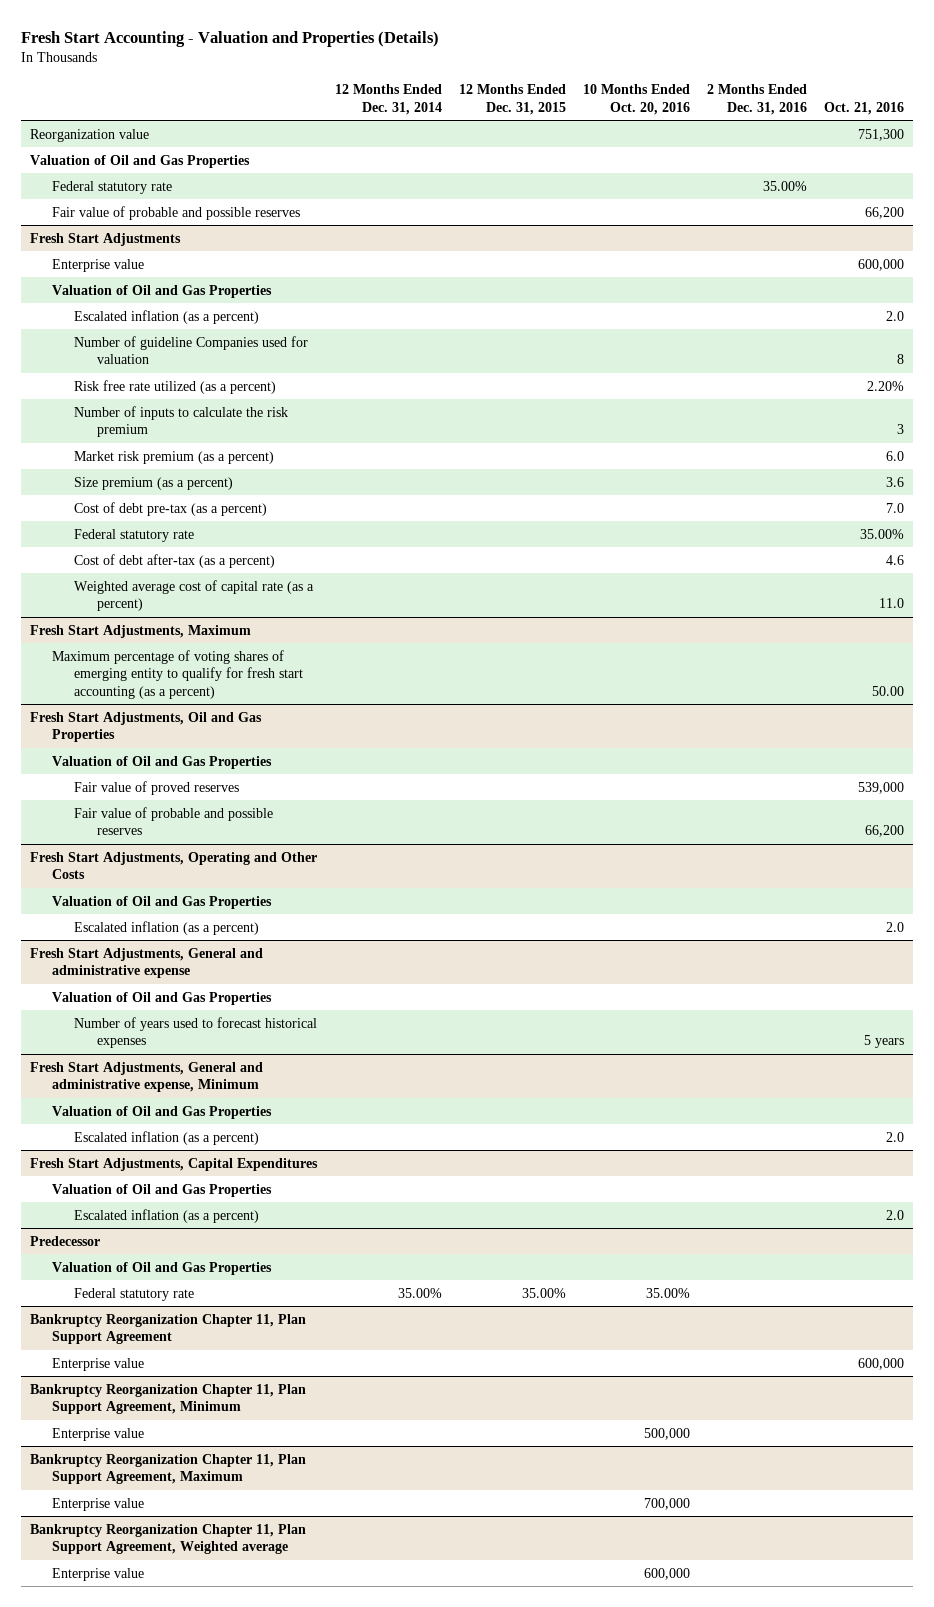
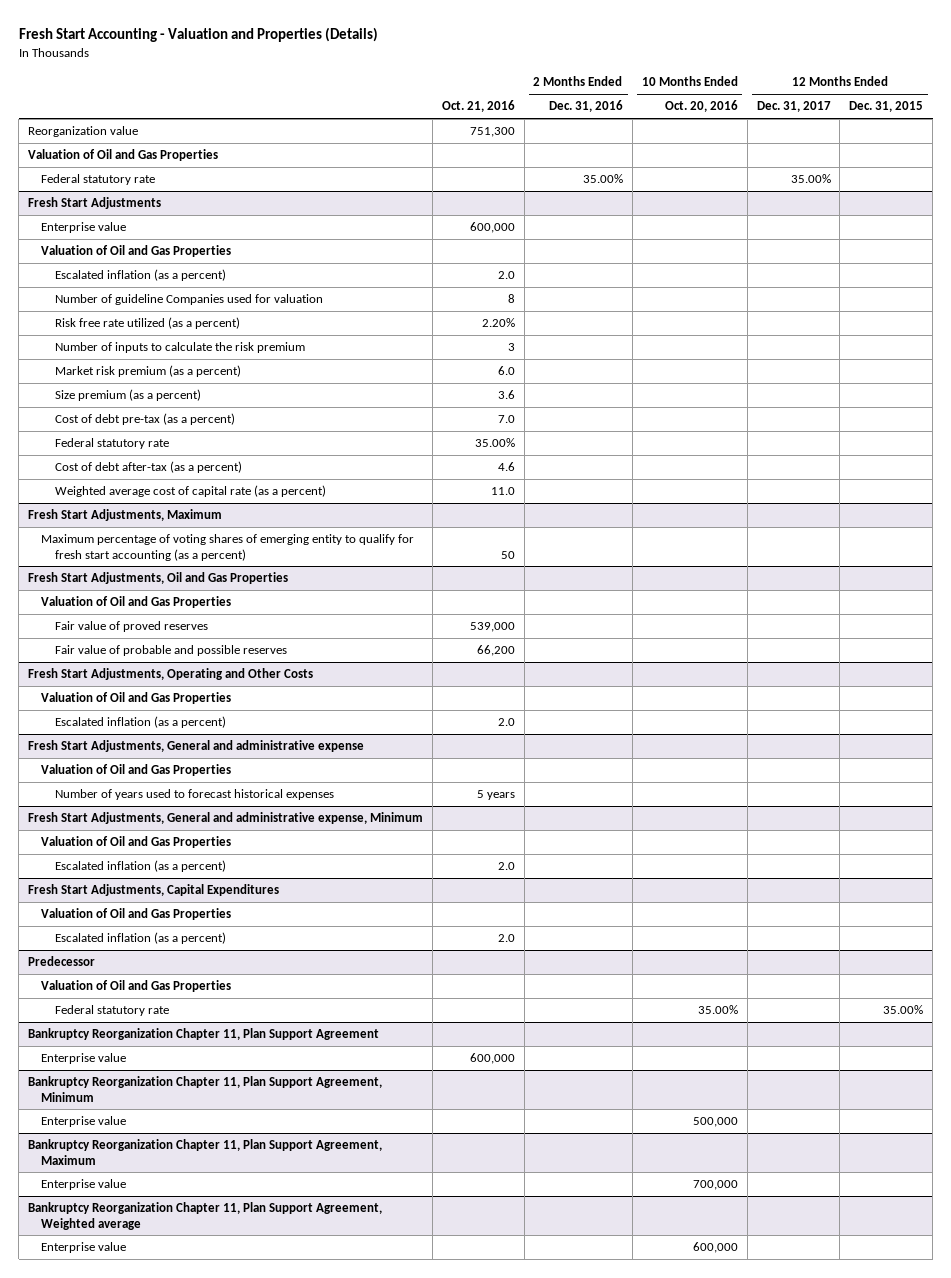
- | 12 Months Ended Dec. 31, 2014 | 12 Months Ended Dec. 31, 2015 | 10 Months Ended Oct. 20, 2016 | 2 Months Ended Dec. 31, 2016 | Oct. 21, 2016
+ | Oct. 21, 2016 | 2 Months Ended Dec. 31, 2016 | 10 Months Ended Oct. 20, 2016 | 12 Months Ended Dec. 31, 2017 | 12 Months Ended Dec. 31, 2015
- Fair value of probable and possible reserves | | | | | 66,200
@ Fresh Start Adjustments, Maximum
- Maximum percentage of voting shares of emerging entity to qualify for fresh start accounting (as a percent) | | | | | 50.00
+ Maximum percentage of voting shares of emerging entity to qualify for fresh start accounting (as a percent) | 50 | | | |

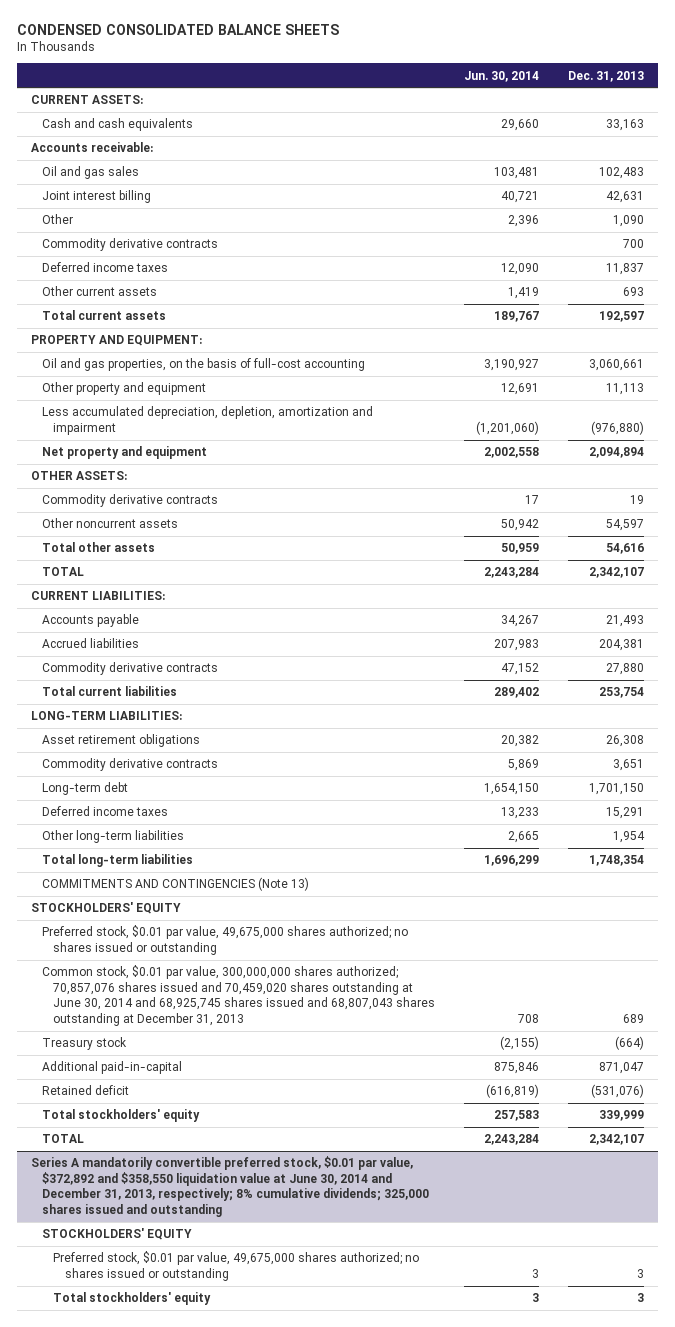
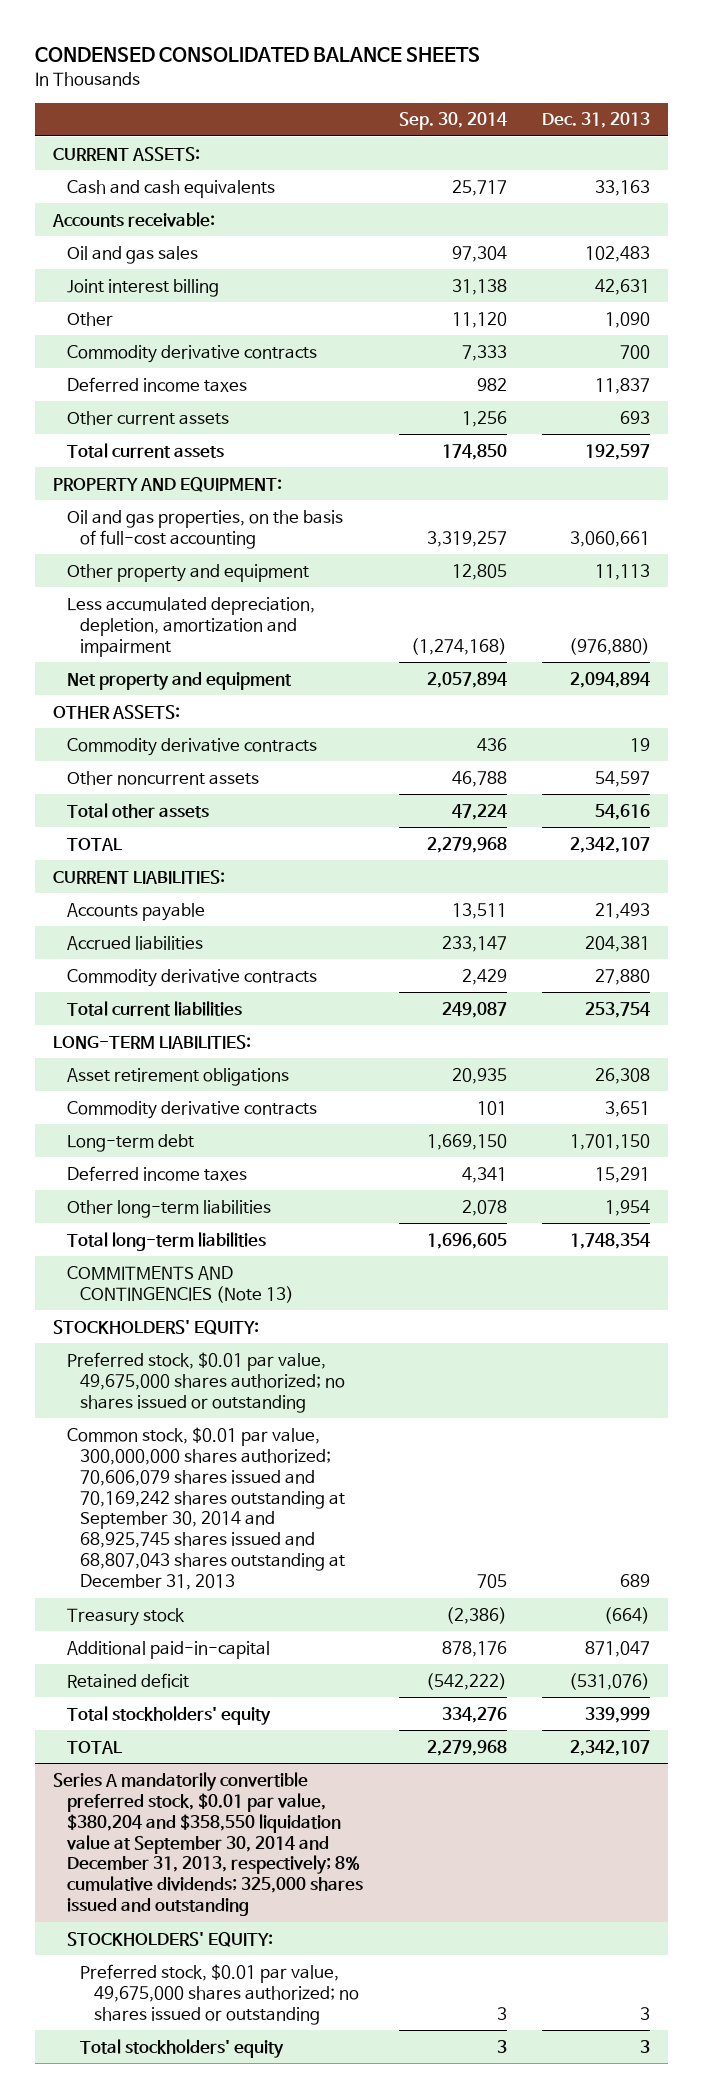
- | Jun. 30, 2014 | Dec. 31, 2013
+ | Sep. 30, 2014 | Dec. 31, 2013
- STOCKHOLDERS' EQUITY
+ STOCKHOLDERS' EQUITY:
- Common stock, $0.01 par value, 300,000,000 shares authorized; 70,857,076 shares issued and 70,459,020 shares outstanding at June 30, 2014 and 68,925,745 shares issued and 68,807,043 shares outstanding at December 31, 2013 | 708 | 689
+ Common stock, $0.01 par value, 300,000,000 shares authorized; 70,606,079 shares issued and 70,169,242 shares outstanding at September 30, 2014 and 68,925,745 shares issued and 68,807,043 shares outstanding at December 31, 2013 | 705 | 689
- Series A mandatorily convertible preferred stock, $0.01 par value, $372,892 and $358,550 liquidation value at June 30, 2014 and December 31, 2013, respectively; 8% cumulative dividends; 325,000 shares issued and outstanding
- STOCKHOLDERS' EQUITY
+ Series A mandatorily convertible preferred stock, $0.01 par value, $380,204 and $358,550 liquidation value at September 30, 2014 and December 31, 2013, respectively; 8% cumulative dividends; 325,000 shares issued and outstanding
+ STOCKHOLDERS' EQUITY:

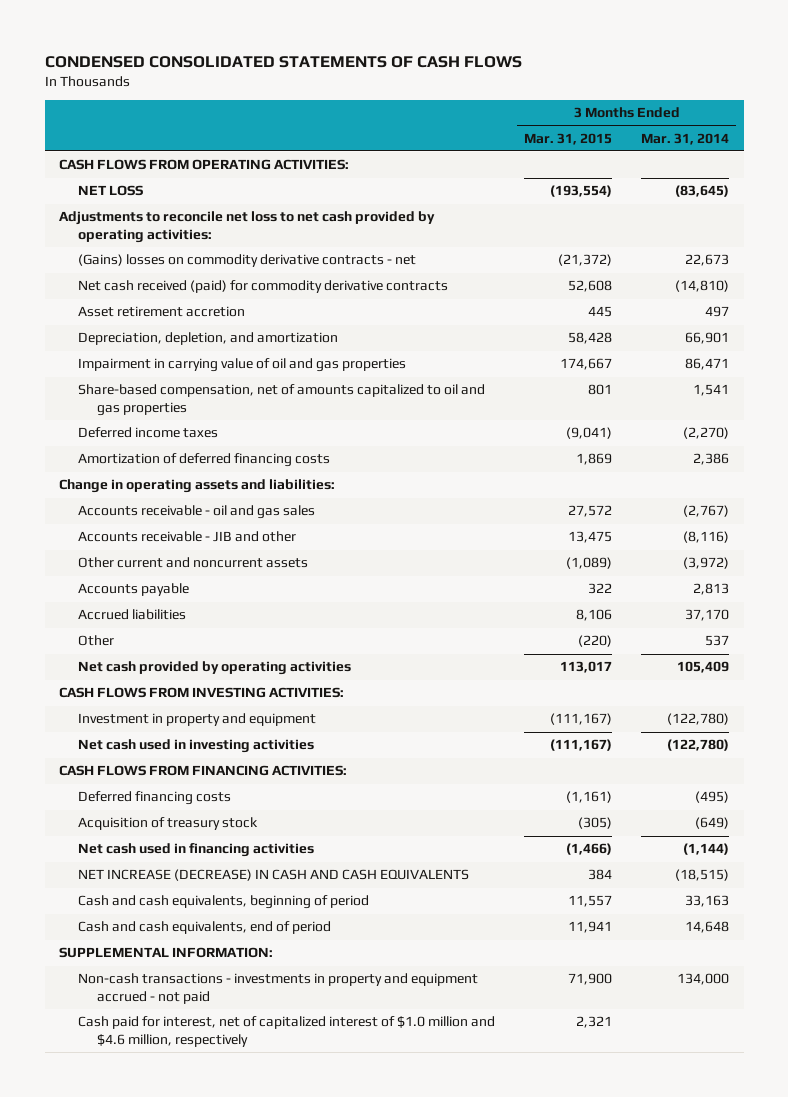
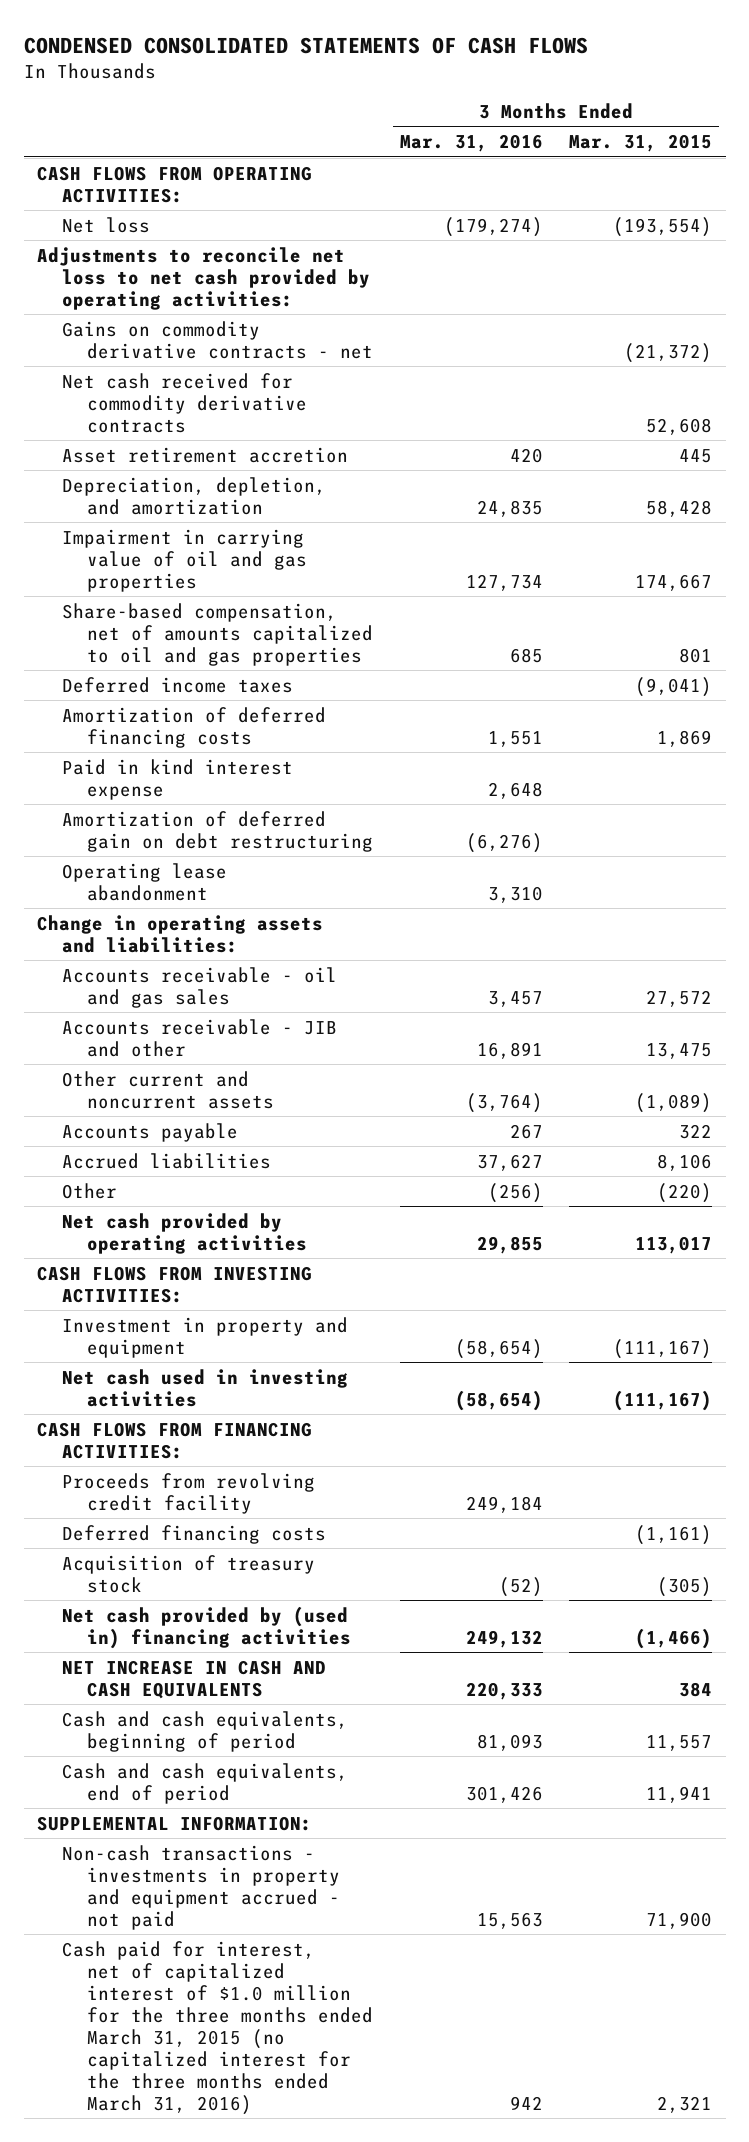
- | 3 Months Ended Mar. 31, 2015 | 3 Months Ended Mar. 31, 2014
+ | 3 Months Ended Mar. 31, 2016 | 3 Months Ended Mar. 31, 2015
- NET LOSS | (193,554) | (83,645)
+ Net loss | (179,274) | (193,554)
- (Gains) losses on commodity derivative contracts - net | (21,372) | 22,673
- Net cash received (paid) for commodity derivative contracts | 52,608 | (14,810)
+ Gains on commodity derivative contracts - net | | (21,372)
+ Net cash received for commodity derivative contracts | | 52,608
+ Paid in kind interest expense | 2,648 |
+ Amortization of deferred gain on debt restructuring | (6,276) |
+ Operating lease abandonment | 3,310 |
+ Proceeds from revolving credit facility | 249,184 |
- Net cash used in financing activities | (1,466) | (1,144)
- NET INCREASE (DECREASE) IN CASH AND CASH EQUIVALENTS | 384 | (18,515)
+ Net cash provided by (used in) financing activities | 249,132 | (1,466)
+ NET INCREASE IN CASH AND CASH EQUIVALENTS | 220,333 | 384
- Cash paid for interest, net of capitalized interest of $1.0 million and $4.6 million, respectively | 2,321 |
+ Cash paid for interest, net of capitalized interest of $1.0 million for the three months ended March 31, 2015 (no capitalized interest for the three months ended March 31, 2016) | 942 | 2,321

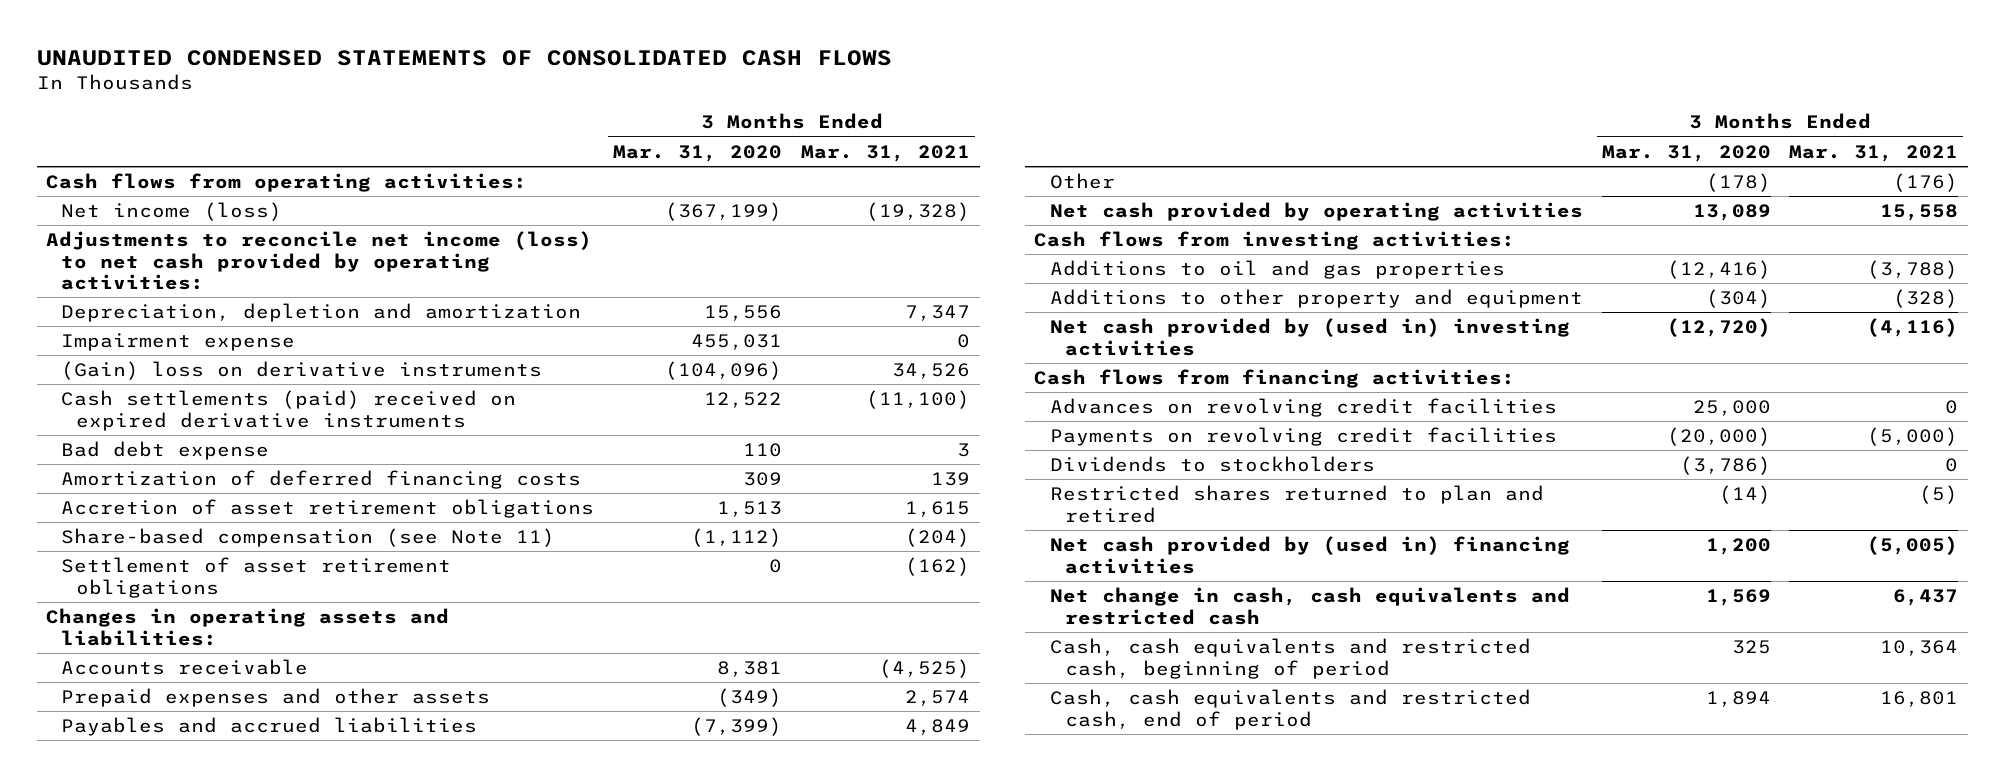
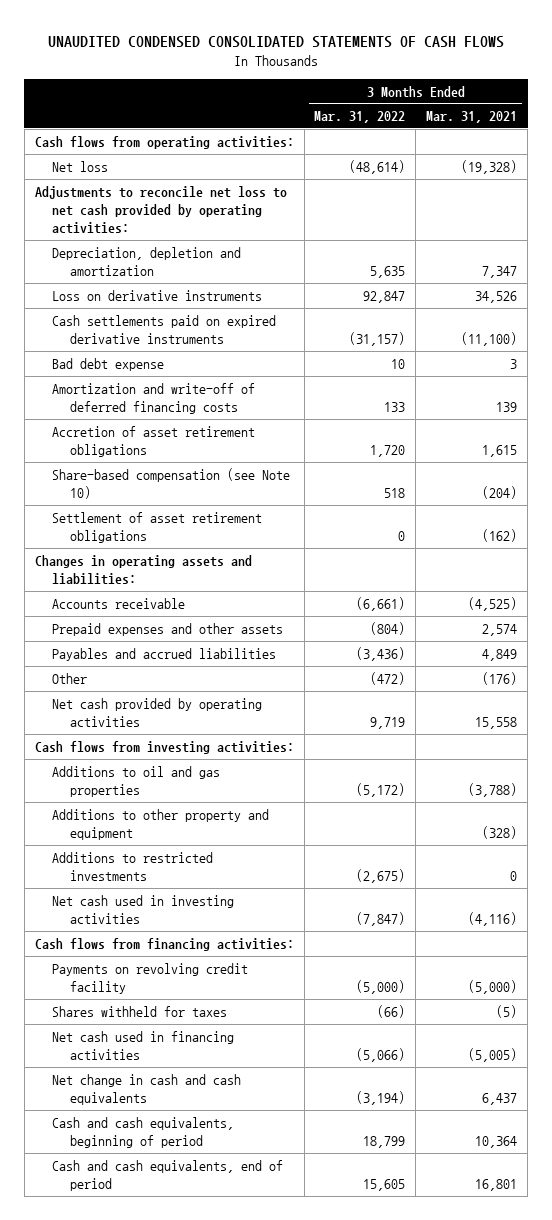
- UNAUDITED CONDENSED STATEMENTS OF CONSOLIDATED CASH FLOWS
+ UNAUDITED CONDENSED CONSOLIDATED STATEMENTS OF CASH FLOWS
- | 3 Months Ended Mar. 31, 2020 | 3 Months Ended Mar. 31, 2021
+ | 3 Months Ended Mar. 31, 2022 | 3 Months Ended Mar. 31, 2021
- Net income (loss) | (367,199) | (19,328)
- Adjustments to reconcile net income (loss) to net cash provided by operating activities:
+ Net loss | (48,614) | (19,328)
+ Adjustments to reconcile net loss to net cash provided by operating activities:
- Impairment expense | 455,031 | 0
- (Gain) loss on derivative instruments | (104,096) | 34,526
- Cash settlements (paid) received on expired derivative instruments | 12,522 | (11,100)
+ Loss on derivative instruments | 92,847 | 34,526
+ Cash settlements paid on expired derivative instruments | (31,157) | (11,100)
- Amortization of deferred financing costs | 309 | 139
+ Amortization and write-off of deferred financing costs | 133 | 139
- Share-based compensation (see Note 11) | (1,112) | (204)
+ Share-based compensation (see Note 10) | 518 | (204)
- Net cash provided by (used in) investing activities | (12,720) | (4,116)
+ Additions to restricted investments | (2,675) | 0
+ Net cash used in investing activities | (7,847) | (4,116)
- Advances on revolving credit facilities | 25,000 | 0
- Payments on revolving credit facilities | (20,000) | (5,000)
- Dividends to stockholders | (3,786) | 0
- Restricted shares returned to plan and retired | (14) | (5)
- Net cash provided by (used in) financing activities | 1,200 | (5,005)
- Net change in cash, cash equivalents and restricted cash | 1,569 | 6,437
- Cash, cash equivalents and restricted cash, beginning of period | 325 | 10,364
- Cash, cash equivalents and restricted cash, end of period | 1,894 | 16,801
+ Payments on revolving credit facility | (5,000) | (5,000)
+ Shares withheld for taxes | (66) | (5)
+ Net cash used in financing activities | (5,066) | (5,005)
+ Net change in cash and cash equivalents | (3,194) | 6,437
+ Cash and cash equivalents, beginning of period | 18,799 | 10,364
+ Cash and cash equivalents, end of period | 15,605 | 16,801

